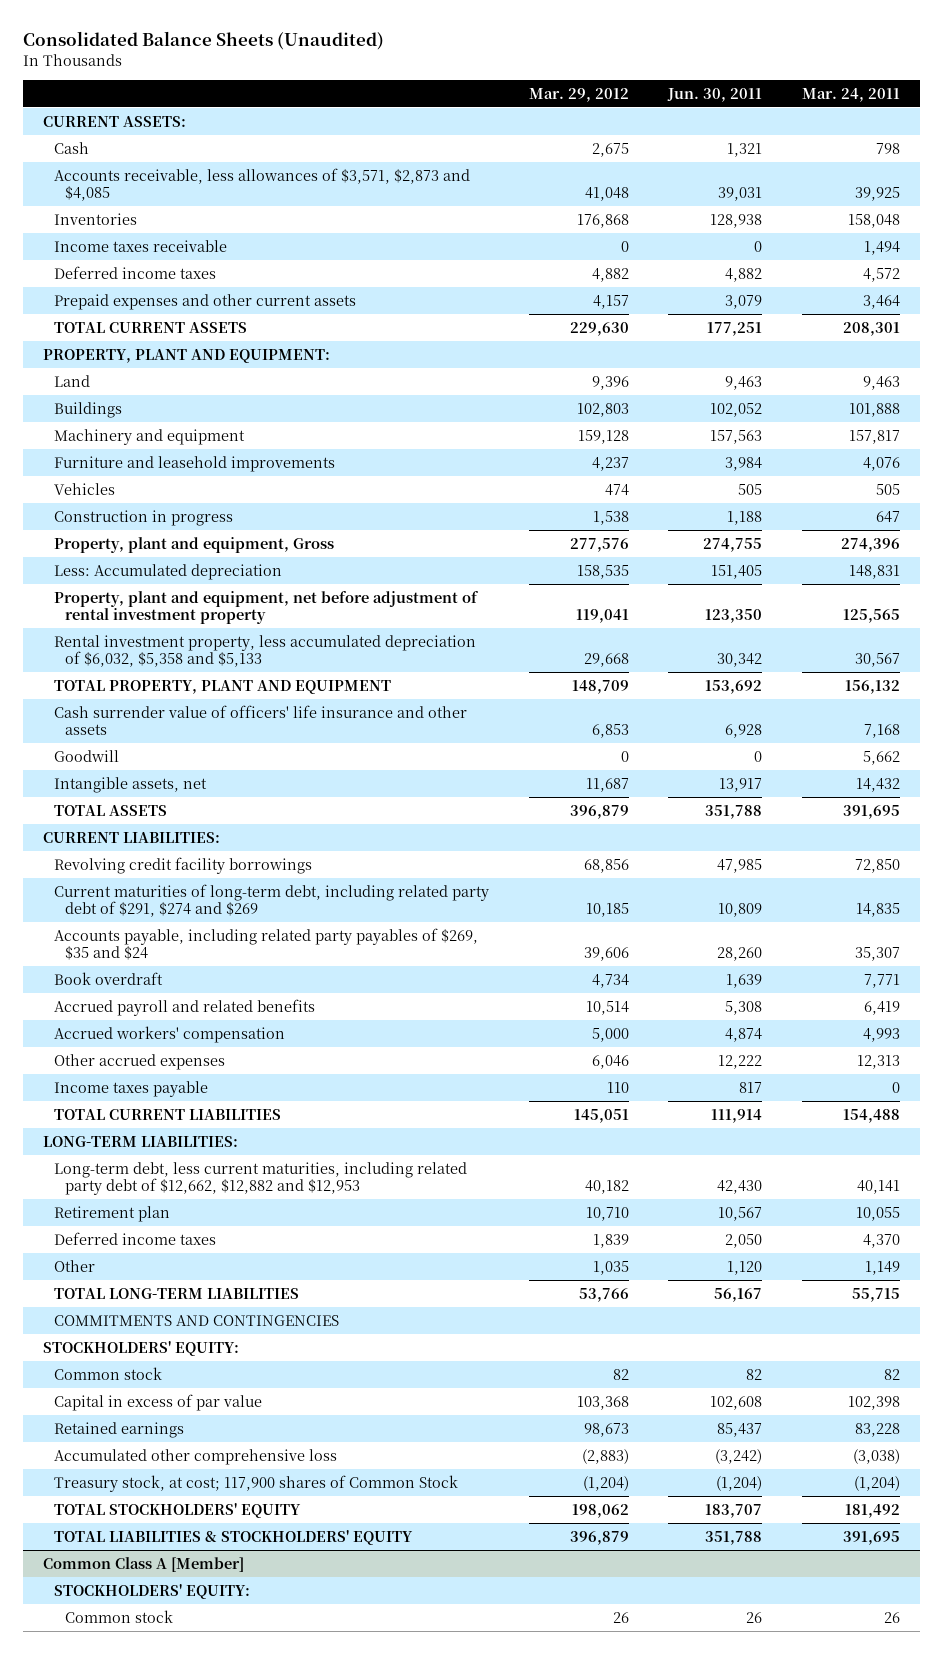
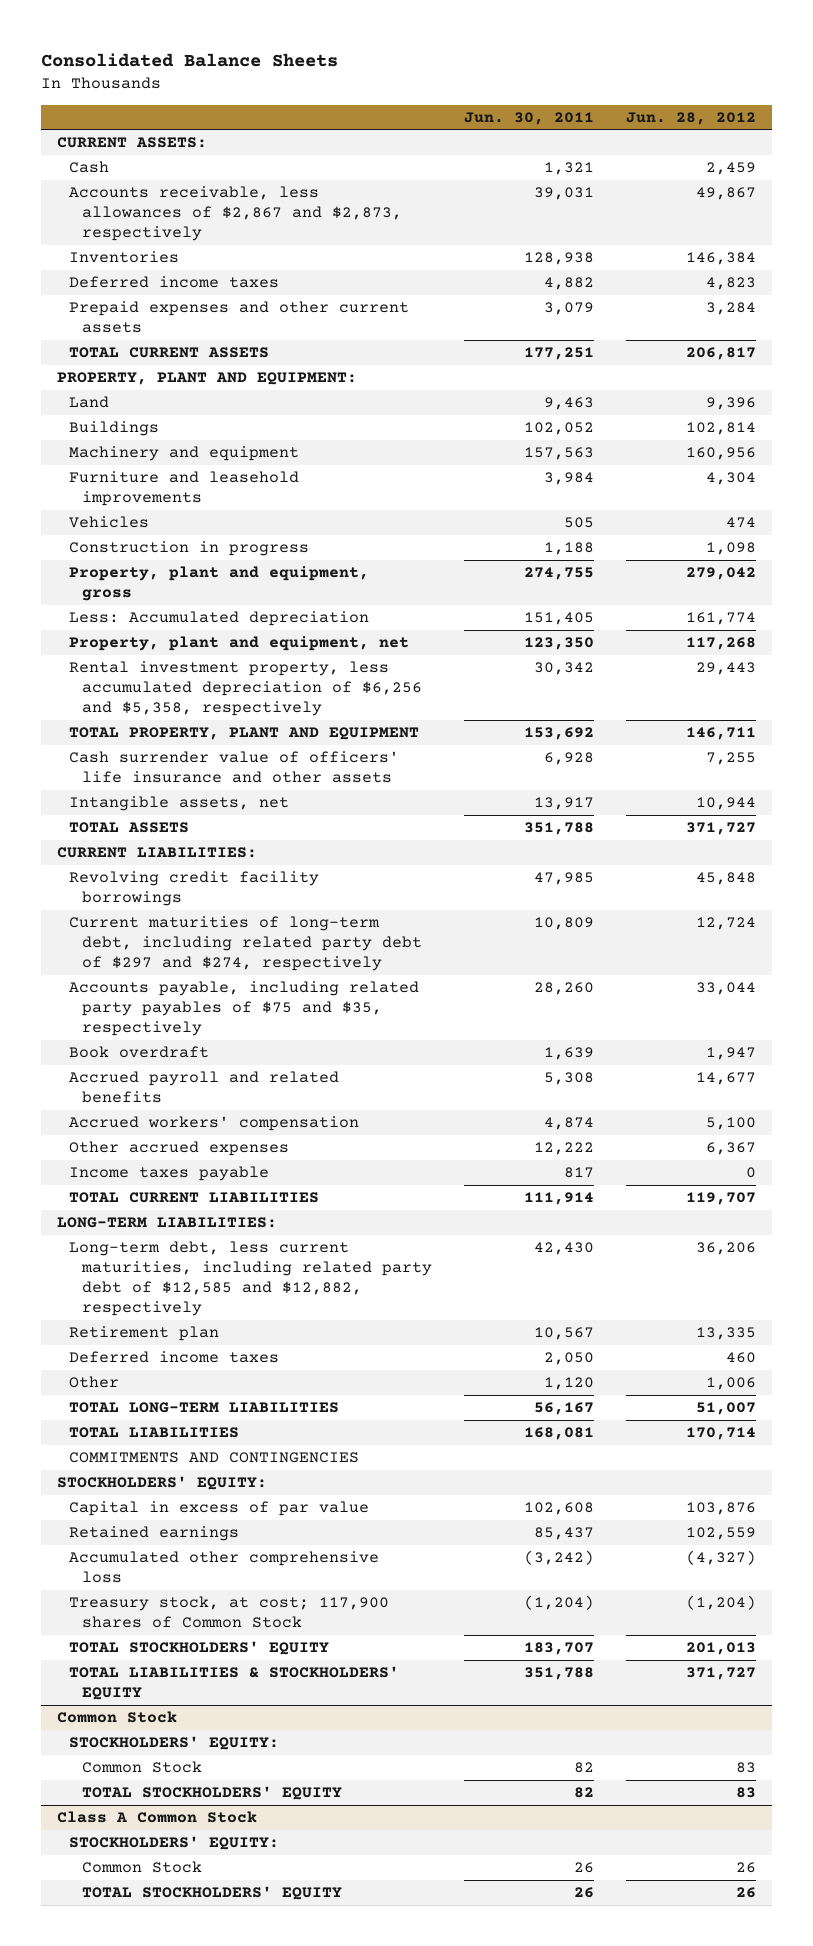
- Consolidated Balance Sheets (Unaudited)
+ Consolidated Balance Sheets
- | Mar. 29, 2012 | Jun. 30, 2011 | Mar. 24, 2011
+ | Jun. 30, 2011 | Jun. 28, 2012
- Accounts receivable, less allowances of $3,571, $2,873 and $4,085 | 41,048 | 39,031 | 39,925
+ Accounts receivable, less allowances of $2,867 and $2,873, respectively | 39,031 | 49,867
- Income taxes receivable | 0 | 0 | 1,494
- Property, plant and equipment, Gross | 277,576 | 274,755 | 274,396
+ Property, plant and equipment, gross | 274,755 | 279,042
- Property, plant and equipment, net before adjustment of rental investment property | 119,041 | 123,350 | 125,565
- Rental investment property, less accumulated depreciation of $6,032, $5,358 and $5,133 | 29,668 | 30,342 | 30,567
+ Property, plant and equipment, net | 123,350 | 117,268
+ Rental investment property, less accumulated depreciation of $6,256 and $5,358, respectively | 30,342 | 29,443
- Goodwill | 0 | 0 | 5,662
- Current maturities of long-term debt, including related party debt of $291, $274 and $269 | 10,185 | 10,809 | 14,835
- Accounts payable, including related party payables of $269, $35 and $24 | 39,606 | 28,260 | 35,307
+ Current maturities of long-term debt, including related party debt of $297 and $274, respectively | 10,809 | 12,724
+ Accounts payable, including related party payables of $75 and $35, respectively | 28,260 | 33,044
- Long-term debt, less current maturities, including related party debt of $12,662, $12,882 and $12,953 | 40,182 | 42,430 | 40,141
+ Long-term debt, less current maturities, including related party debt of $12,585 and $12,882, respectively | 42,430 | 36,206
+ TOTAL LIABILITIES | 168,081 | 170,714
- Common stock | 82 | 82 | 82
- Common Class A [Member]
+ Common Stock
- Common stock | 26 | 26 | 26
+ Common Stock | 82 | 83
+ TOTAL STOCKHOLDERS' EQUITY | 82 | 83
+ Class A Common Stock
+ STOCKHOLDERS' EQUITY:
+ Common Stock | 26 | 26
+ TOTAL STOCKHOLDERS' EQUITY | 26 | 26

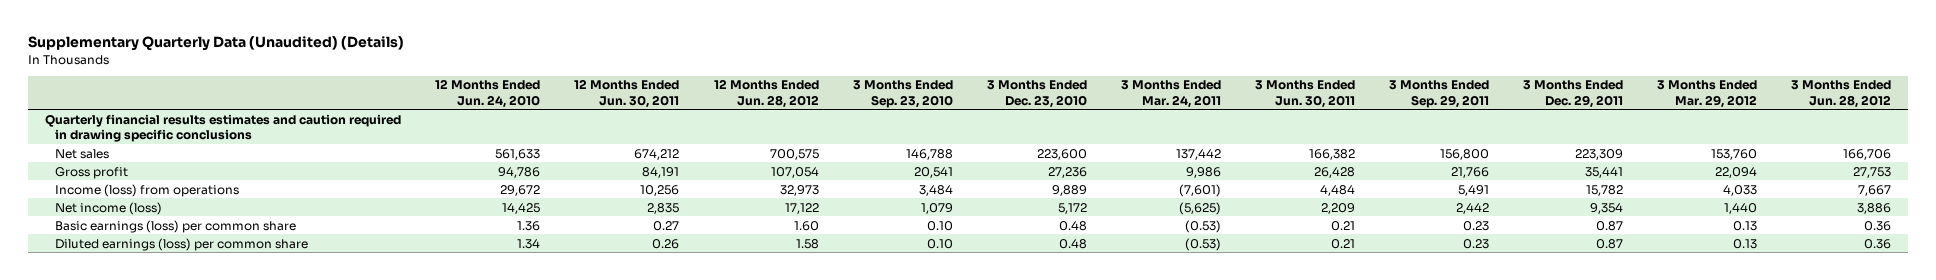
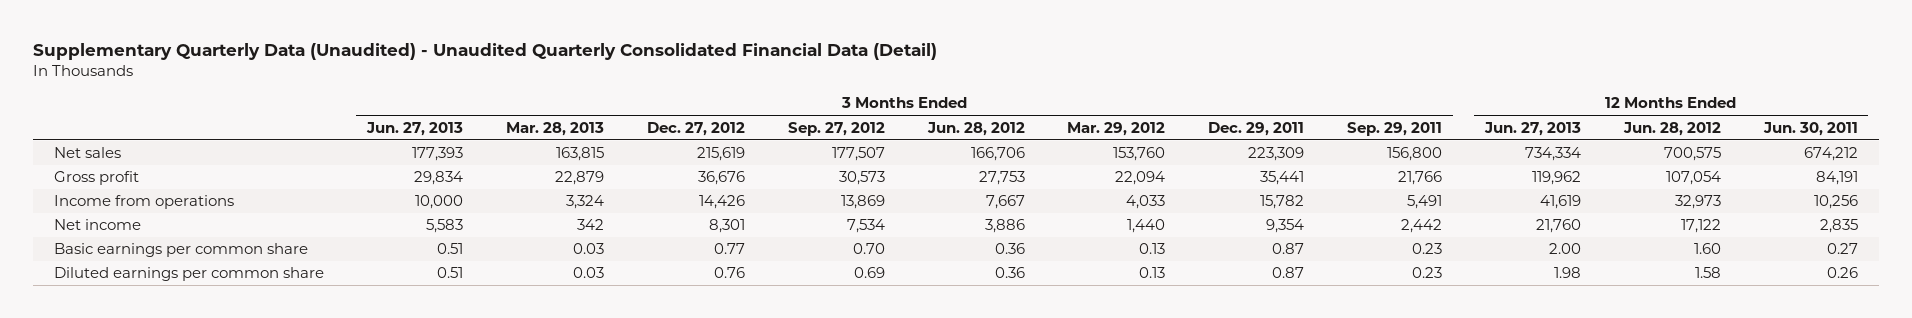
- Supplementary Quarterly Data (Unaudited) (Details)
+ Supplementary Quarterly Data (Unaudited) - Unaudited Quarterly Consolidated Financial Data (Detail)
- | 12 Months Ended Jun. 24, 2010 | 12 Months Ended Jun. 30, 2011 | 12 Months Ended Jun. 28, 2012 | 3 Months Ended Sep. 23, 2010 | 3 Months Ended Dec. 23, 2010 | 3 Months Ended Mar. 24, 2011 | 3 Months Ended Jun. 30, 2011 | 3 Months Ended Sep. 29, 2011 | 3 Months Ended Dec. 29, 2011 | 3 Months Ended Mar. 29, 2012 | 3 Months Ended Jun. 28, 2012
+ | 3 Months Ended Jun. 27, 2013 | 3 Months Ended Mar. 28, 2013 | 3 Months Ended Dec. 27, 2012 | 3 Months Ended Sep. 27, 2012 | 3 Months Ended Jun. 28, 2012 | 3 Months Ended Mar. 29, 2012 | 3 Months Ended Dec. 29, 2011 | 3 Months Ended Sep. 29, 2011 | 12 Months Ended Jun. 27, 2013 | 12 Months Ended Jun. 28, 2012 | 12 Months Ended Jun. 30, 2011
- Quarterly financial results estimates and caution required in drawing specific conclusions
- Income (loss) from operations | 29,672 | 10,256 | 32,973 | 3,484 | 9,889 | (7,601) | 4,484 | 5,491 | 15,782 | 4,033 | 7,667
- Net income (loss) | 14,425 | 2,835 | 17,122 | 1,079 | 5,172 | (5,625) | 2,209 | 2,442 | 9,354 | 1,440 | 3,886
- Basic earnings (loss) per common share | 1.36 | 0.27 | 1.60 | 0.10 | 0.48 | (0.53) | 0.21 | 0.23 | 0.87 | 0.13 | 0.36
- Diluted earnings (loss) per common share | 1.34 | 0.26 | 1.58 | 0.10 | 0.48 | (0.53) | 0.21 | 0.23 | 0.87 | 0.13 | 0.36
+ Income from operations | 10,000 | 3,324 | 14,426 | 13,869 | 7,667 | 4,033 | 15,782 | 5,491 | 41,619 | 32,973 | 10,256
+ Net income | 5,583 | 342 | 8,301 | 7,534 | 3,886 | 1,440 | 9,354 | 2,442 | 21,760 | 17,122 | 2,835
+ Basic earnings per common share | 0.51 | 0.03 | 0.77 | 0.70 | 0.36 | 0.13 | 0.87 | 0.23 | 2.00 | 1.60 | 0.27
+ Diluted earnings per common share | 0.51 | 0.03 | 0.76 | 0.69 | 0.36 | 0.13 | 0.87 | 0.23 | 1.98 | 1.58 | 0.26

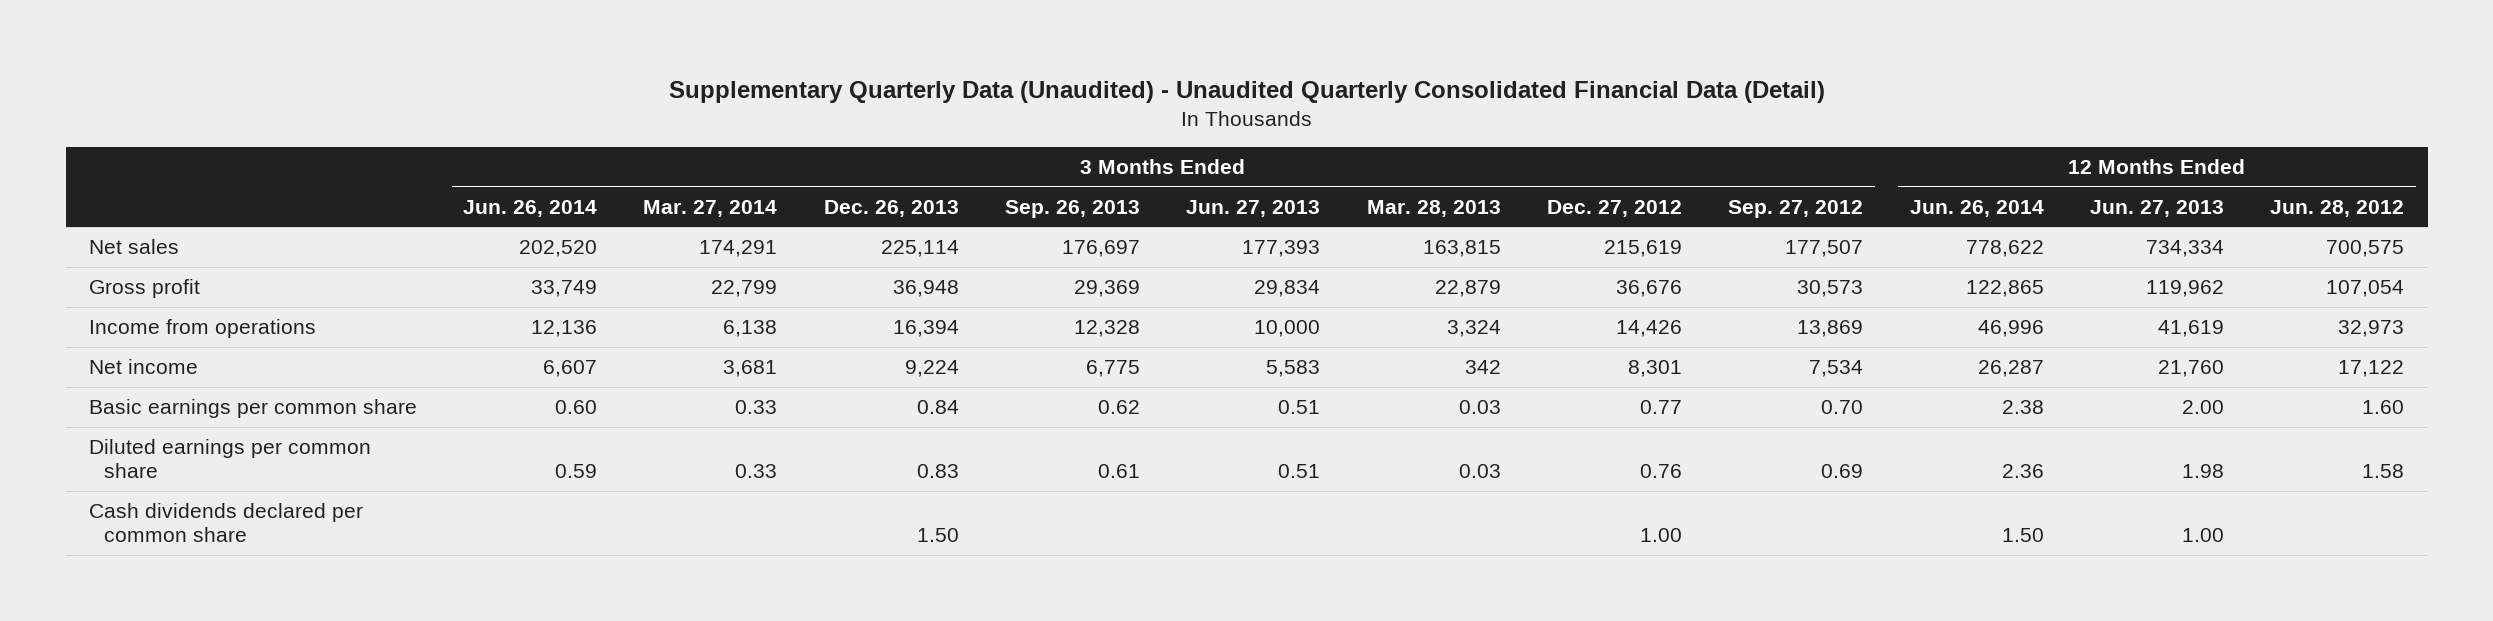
- | 3 Months Ended Jun. 27, 2013 | 3 Months Ended Mar. 28, 2013 | 3 Months Ended Dec. 27, 2012 | 3 Months Ended Sep. 27, 2012 | 3 Months Ended Jun. 28, 2012 | 3 Months Ended Mar. 29, 2012 | 3 Months Ended Dec. 29, 2011 | 3 Months Ended Sep. 29, 2011 | 12 Months Ended Jun. 27, 2013 | 12 Months Ended Jun. 28, 2012 | 12 Months Ended Jun. 30, 2011
+ | 3 Months Ended Jun. 26, 2014 | 3 Months Ended Mar. 27, 2014 | 3 Months Ended Dec. 26, 2013 | 3 Months Ended Sep. 26, 2013 | 3 Months Ended Jun. 27, 2013 | 3 Months Ended Mar. 28, 2013 | 3 Months Ended Dec. 27, 2012 | 3 Months Ended Sep. 27, 2012 | 12 Months Ended Jun. 26, 2014 | 12 Months Ended Jun. 27, 2013 | 12 Months Ended Jun. 28, 2012
+ Cash dividends declared per common share | | | 1.50 | | | | 1.00 | | 1.50 | 1.00 |

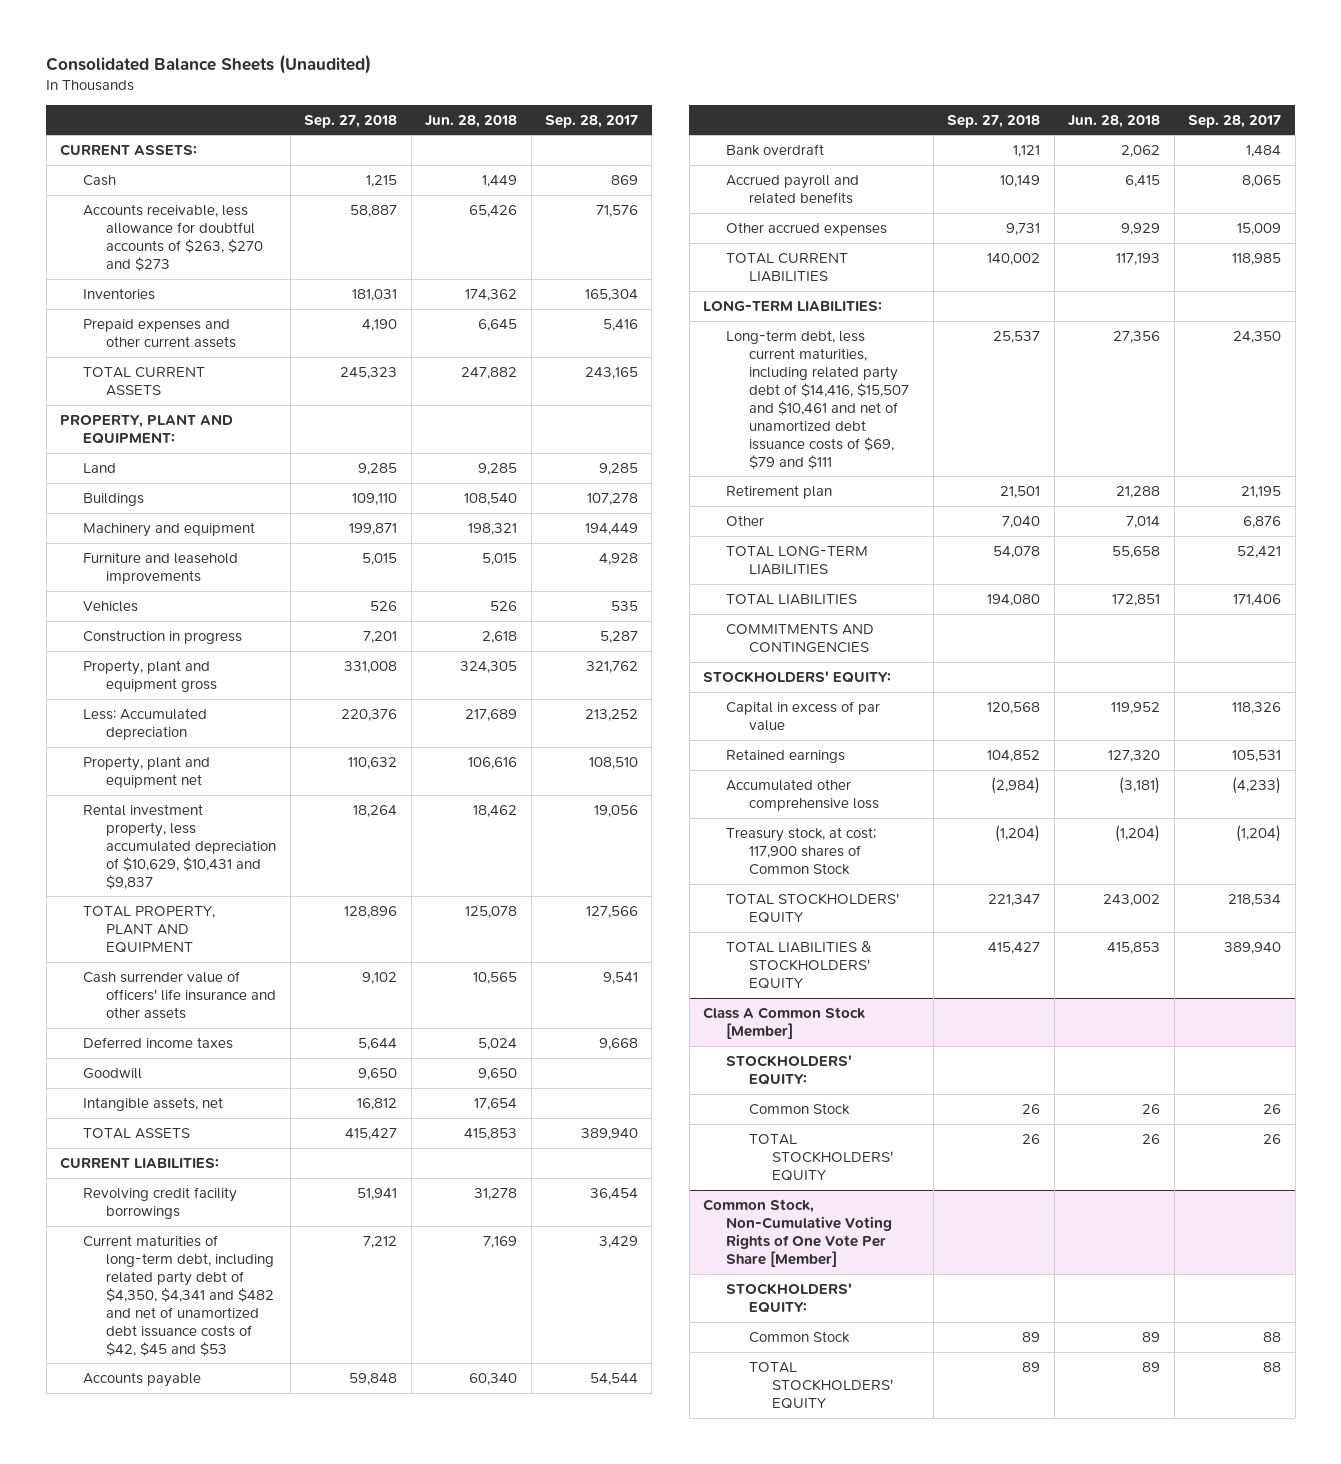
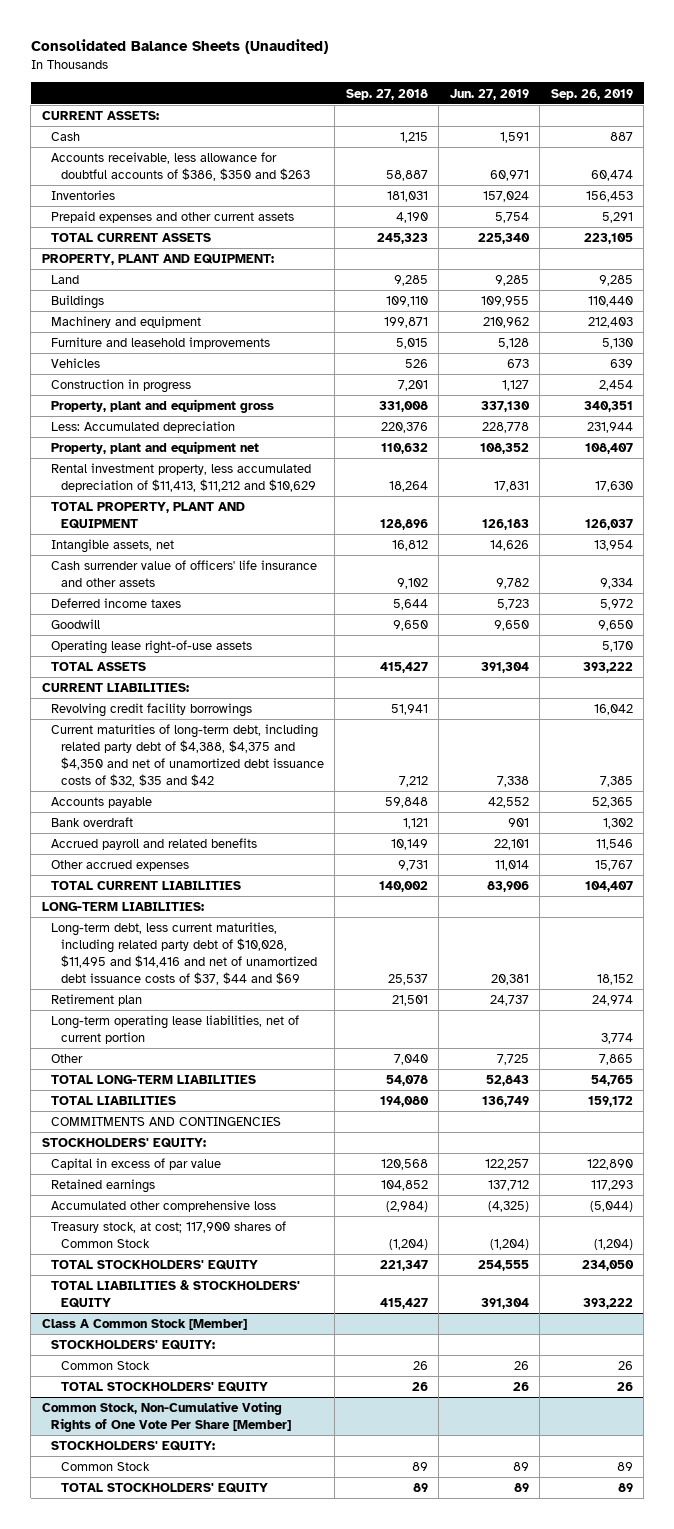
- | Sep. 27, 2018 | Jun. 28, 2018 | Sep. 28, 2017
+ | Sep. 27, 2018 | Jun. 27, 2019 | Sep. 26, 2019
- Accounts receivable, less allowance for doubtful accounts of $263, $270 and $273 | 58,887 | 65,426 | 71,576
+ Accounts receivable, less allowance for doubtful accounts of $386, $350 and $263 | 58,887 | 60,971 | 60,474
- Rental investment property, less accumulated depreciation of $10,629, $10,431 and $9,837 | 18,264 | 18,462 | 19,056
+ Rental investment property, less accumulated depreciation of $11,413, $11,212 and $10,629 | 18,264 | 17,831 | 17,630
moved up: Intangible assets, net | 16,812 | 14,626 | 13,954
+ Operating lease right-of-use assets | | | 5,170
- Current maturities of long-term debt, including related party debt of $4,350, $4,341 and $482 and net of unamortized debt issuance costs of $42, $45 and $53 | 7,212 | 7,169 | 3,429
+ Current maturities of long-term debt, including related party debt of $4,388, $4,375 and $4,350 and net of unamortized debt issuance costs of $32, $35 and $42 | 7,212 | 7,338 | 7,385
- Long-term debt, less current maturities, including related party debt of $14,416, $15,507 and $10,461 and net of unamortized debt issuance costs of $69, $79 and $111 | 25,537 | 27,356 | 24,350
+ Long-term debt, less current maturities, including related party debt of $10,028, $11,495 and $14,416 and net of unamortized debt issuance costs of $37, $44 and $69 | 25,537 | 20,381 | 18,152
+ Long-term operating lease liabilities, net of current portion | | | 3,774

